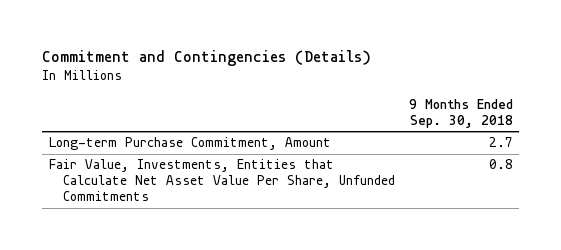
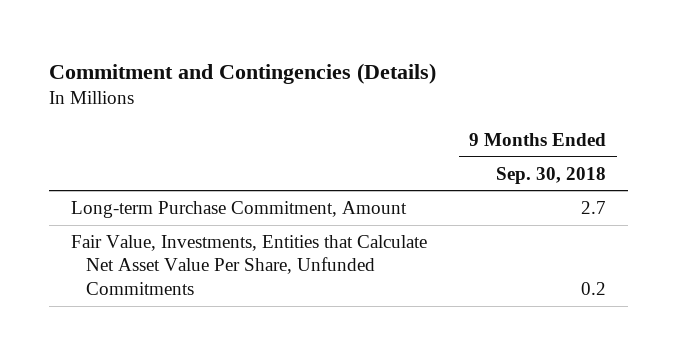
- Fair Value, Investments, Entities that Calculate Net Asset Value Per Share, Unfunded Commitments | 0.8
+ Fair Value, Investments, Entities that Calculate Net Asset Value Per Share, Unfunded Commitments | 0.2

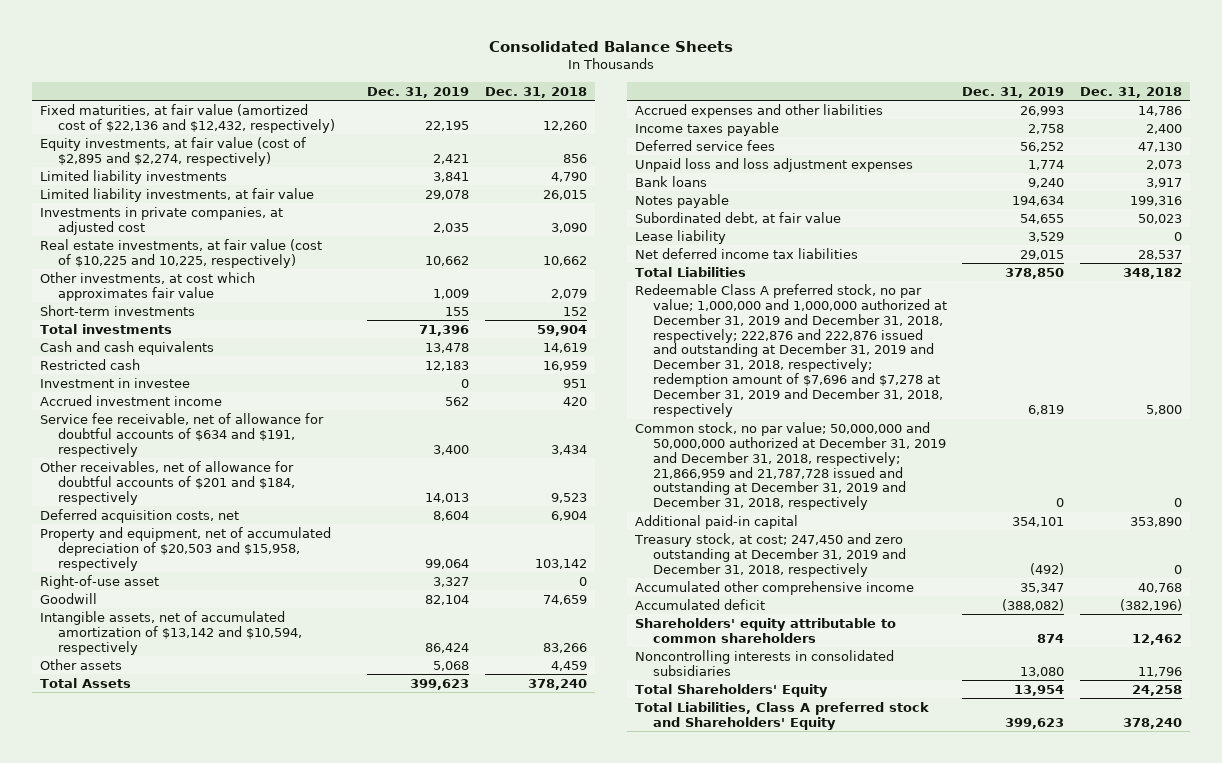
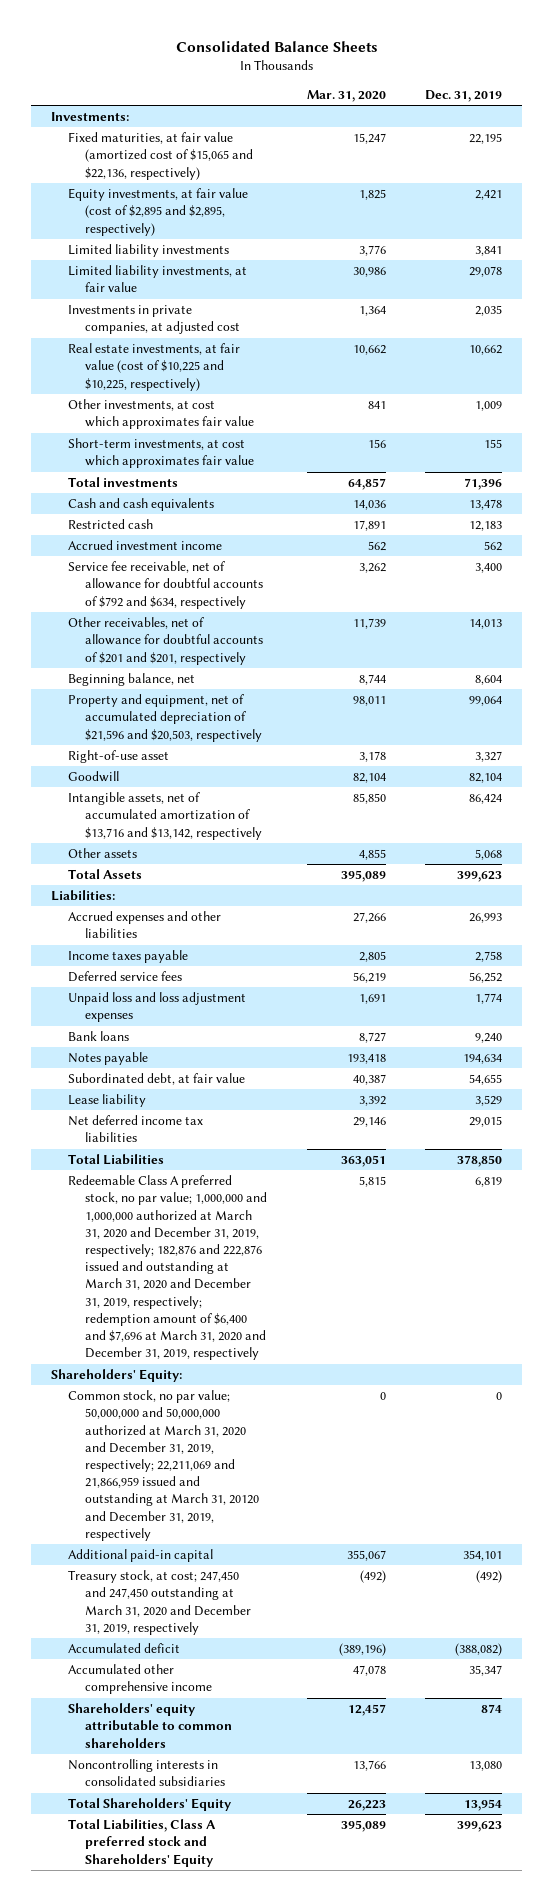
- | Dec. 31, 2019 | Dec. 31, 2018
+ | Mar. 31, 2020 | Dec. 31, 2019
- Fixed maturities, at fair value (amortized cost of $22,136 and $12,432, respectively) | 22,195 | 12,260
- Equity investments, at fair value (cost of $2,895 and $2,274, respectively) | 2,421 | 856
+ Investments:
+ Fixed maturities, at fair value (amortized cost of $15,065 and $22,136, respectively) | 15,247 | 22,195
+ Equity investments, at fair value (cost of $2,895 and $2,895, respectively) | 1,825 | 2,421
- Real estate investments, at fair value (cost of $10,225 and 10,225, respectively) | 10,662 | 10,662
+ Real estate investments, at fair value (cost of $10,225 and $10,225, respectively) | 10,662 | 10,662
- Short-term investments | 155 | 152
+ Short-term investments, at cost which approximates fair value | 156 | 155
- Investment in investee | 0 | 951
- Service fee receivable, net of allowance for doubtful accounts of $634 and $191, respectively | 3,400 | 3,434
- Other receivables, net of allowance for doubtful accounts of $201 and $184, respectively | 14,013 | 9,523
- Deferred acquisition costs, net | 8,604 | 6,904
- Property and equipment, net of accumulated depreciation of $20,503 and $15,958, respectively | 99,064 | 103,142
+ Service fee receivable, net of allowance for doubtful accounts of $792 and $634, respectively | 3,262 | 3,400
+ Other receivables, net of allowance for doubtful accounts of $201 and $201, respectively | 11,739 | 14,013
+ Beginning balance, net | 8,744 | 8,604
+ Property and equipment, net of accumulated depreciation of $21,596 and $20,503, respectively | 98,011 | 99,064
- Intangible assets, net of accumulated amortization of $13,142 and $10,594, respectively | 86,424 | 83,266
+ Intangible assets, net of accumulated amortization of $13,716 and $13,142, respectively | 85,850 | 86,424
+ Liabilities:
- Redeemable Class A preferred stock, no par value; 1,000,000 and 1,000,000 authorized at December 31, 2019 and December 31, 2018, respectively; 222,876 and 222,876 issued and outstanding at December 31, 2019 and December 31, 2018, respectively; redemption amount of $7,696 and $7,278 at December 31, 2019 and December 31, 2018, respectively | 6,819 | 5,800
- Common stock, no par value; 50,000,000 and 50,000,000 authorized at December 31, 2019 and December 31, 2018, respectively; 21,866,959 and 21,787,728 issued and outstanding at December 31, 2019 and December 31, 2018, respectively | 0 | 0
+ Redeemable Class A preferred stock, no par value; 1,000,000 and 1,000,000 authorized at March 31, 2020 and December 31, 2019, respectively; 182,876 and 222,876 issued and outstanding at March 31, 2020 and December 31, 2019, respectively; redemption amount of $6,400 and $7,696 at March 31, 2020 and December 31, 2019, respectively | 5,815 | 6,819
+ Shareholders' Equity:
+ Common stock, no par value; 50,000,000 and 50,000,000 authorized at March 31, 2020 and December 31, 2019, respectively; 22,211,069 and 21,866,959 issued and outstanding at March 31, 20120 and December 31, 2019, respectively | 0 | 0
- Treasury stock, at cost; 247,450 and zero outstanding at December 31, 2019 and December 31, 2018, respectively | (492) | 0
+ Treasury stock, at cost; 247,450 and 247,450 outstanding at March 31, 2020 and December 31, 2019, respectively | (492) | (492)
moved down: Accumulated other comprehensive income | 47,078 | 35,347

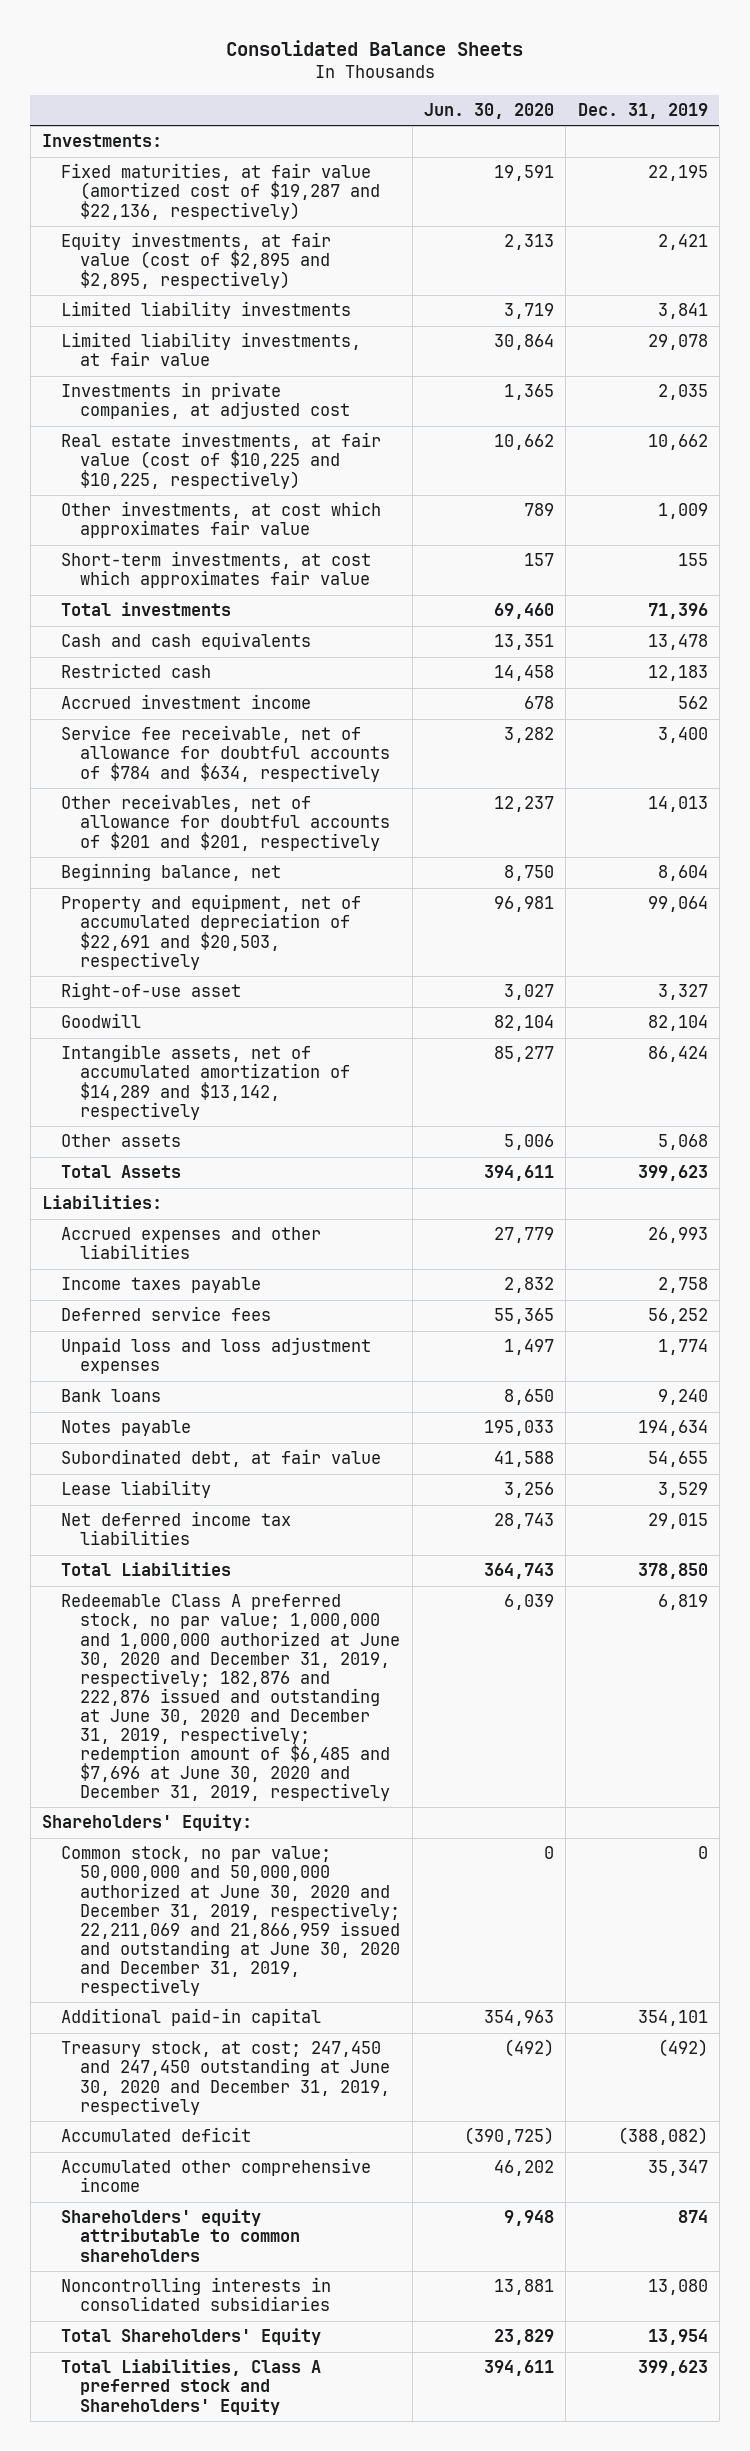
- | Mar. 31, 2020 | Dec. 31, 2019
+ | Jun. 30, 2020 | Dec. 31, 2019
- Fixed maturities, at fair value (amortized cost of $15,065 and $22,136, respectively) | 15,247 | 22,195
+ Fixed maturities, at fair value (amortized cost of $19,287 and $22,136, respectively) | 19,591 | 22,195
- Service fee receivable, net of allowance for doubtful accounts of $792 and $634, respectively | 3,262 | 3,400
+ Service fee receivable, net of allowance for doubtful accounts of $784 and $634, respectively | 3,282 | 3,400
- Property and equipment, net of accumulated depreciation of $21,596 and $20,503, respectively | 98,011 | 99,064
+ Property and equipment, net of accumulated depreciation of $22,691 and $20,503, respectively | 96,981 | 99,064
- Intangible assets, net of accumulated amortization of $13,716 and $13,142, respectively | 85,850 | 86,424
+ Intangible assets, net of accumulated amortization of $14,289 and $13,142, respectively | 85,277 | 86,424
- Redeemable Class A preferred stock, no par value; 1,000,000 and 1,000,000 authorized at March 31, 2020 and December 31, 2019, respectively; 182,876 and 222,876 issued and outstanding at March 31, 2020 and December 31, 2019, respectively; redemption amount of $6,400 and $7,696 at March 31, 2020 and December 31, 2019, respectively | 5,815 | 6,819
+ Redeemable Class A preferred stock, no par value; 1,000,000 and 1,000,000 authorized at June 30, 2020 and December 31, 2019, respectively; 182,876 and 222,876 issued and outstanding at June 30, 2020 and December 31, 2019, respectively; redemption amount of $6,485 and $7,696 at June 30, 2020 and December 31, 2019, respectively | 6,039 | 6,819
- Common stock, no par value; 50,000,000 and 50,000,000 authorized at March 31, 2020 and December 31, 2019, respectively; 22,211,069 and 21,866,959 issued and outstanding at March 31, 20120 and December 31, 2019, respectively | 0 | 0
+ Common stock, no par value; 50,000,000 and 50,000,000 authorized at June 30, 2020 and December 31, 2019, respectively; 22,211,069 and 21,866,959 issued and outstanding at June 30, 2020 and December 31, 2019, respectively | 0 | 0
- Treasury stock, at cost; 247,450 and 247,450 outstanding at March 31, 2020 and December 31, 2019, respectively | (492) | (492)
+ Treasury stock, at cost; 247,450 and 247,450 outstanding at June 30, 2020 and December 31, 2019, respectively | (492) | (492)

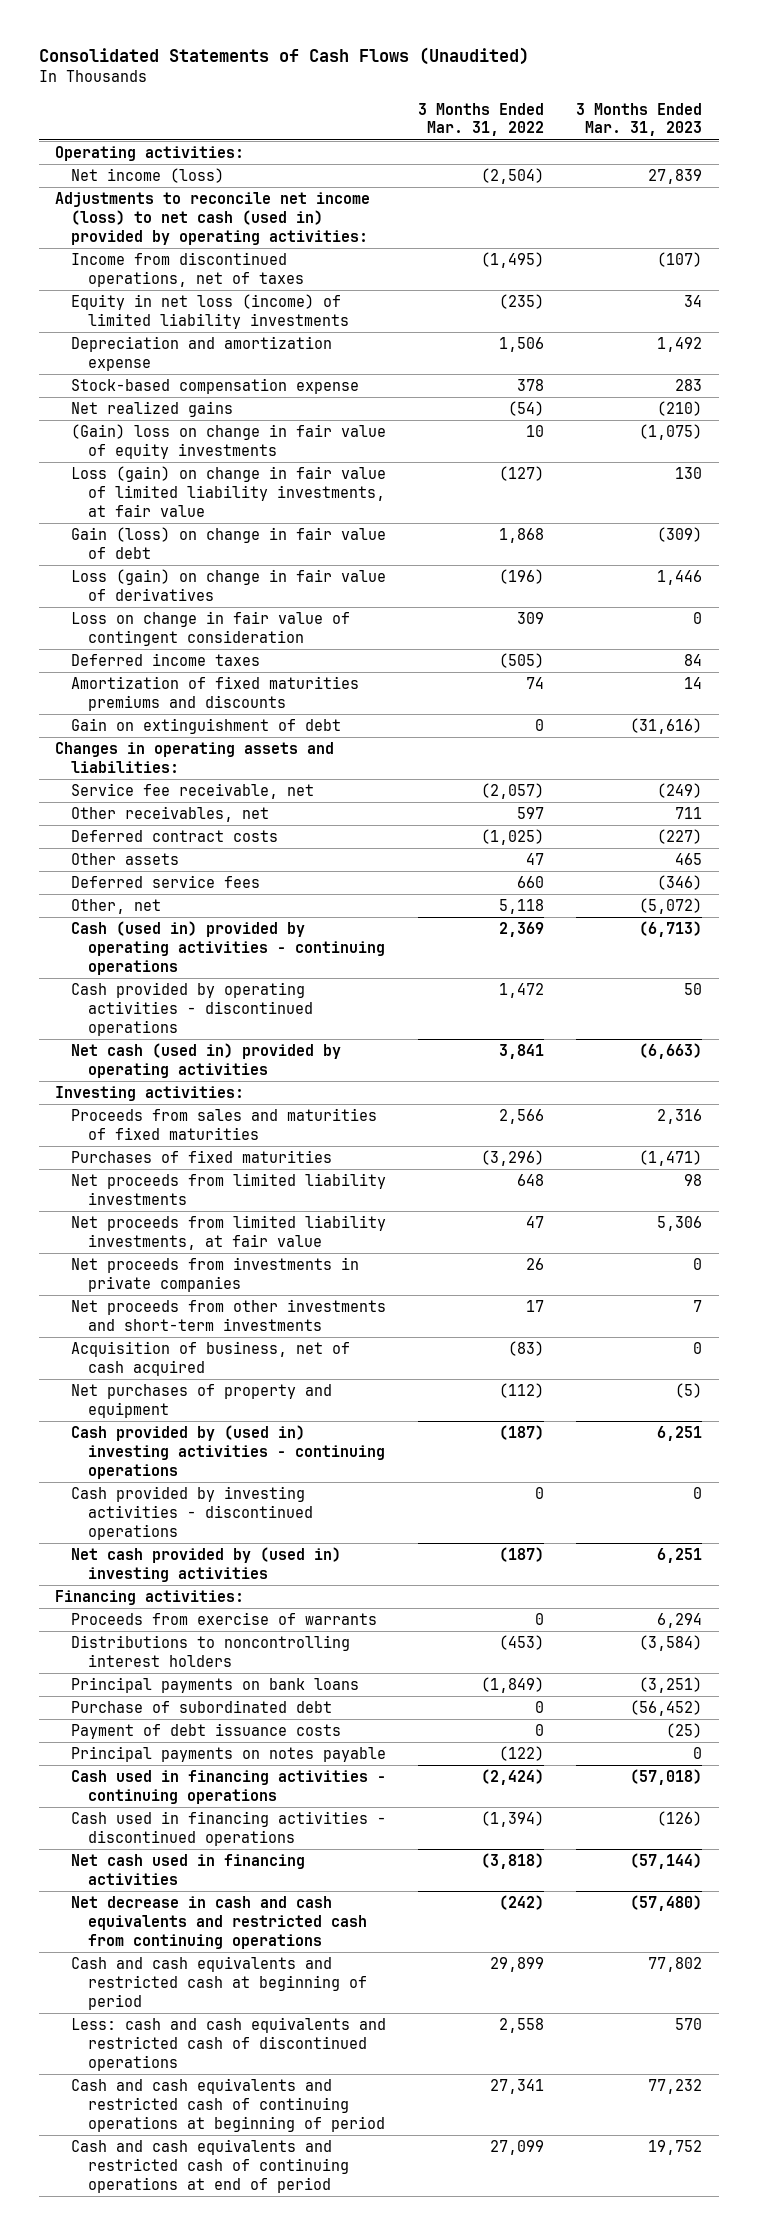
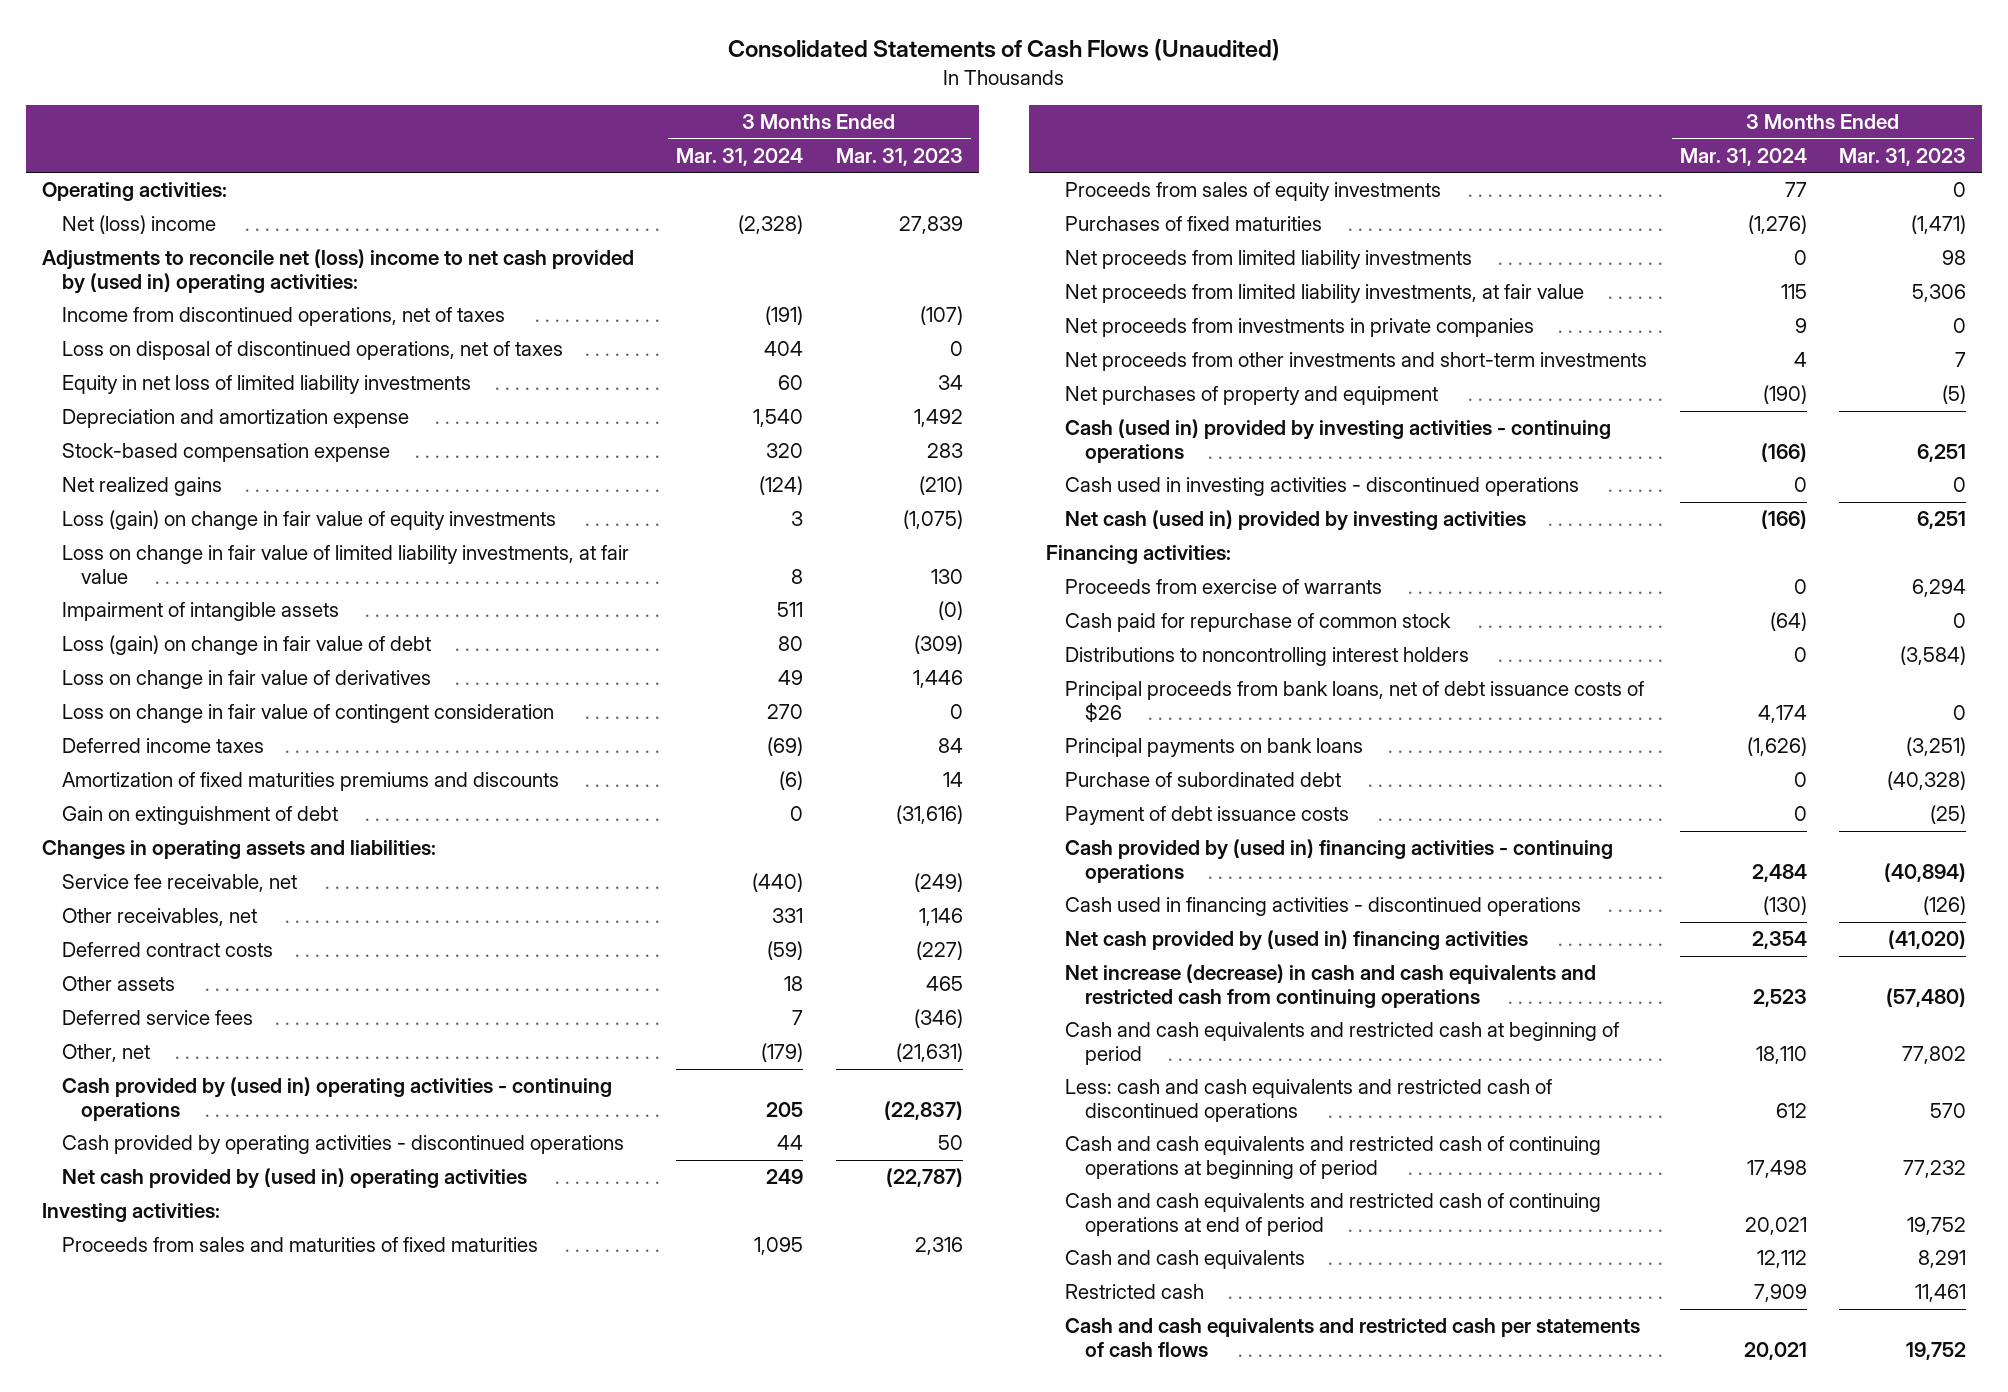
- | 3 Months Ended Mar. 31, 2022 | 3 Months Ended Mar. 31, 2023
+ | 3 Months Ended Mar. 31, 2024 | 3 Months Ended Mar. 31, 2023
- Net income (loss) | (2,504) | 27,839
- Adjustments to reconcile net income (loss) to net cash (used in) provided by operating activities:
+ Net (loss) income | (2,328) | 27,839
+ Adjustments to reconcile net (loss) income to net cash provided by (used in) operating activities:
- Equity in net loss (income) of limited liability investments | (235) | 34
+ Loss on disposal of discontinued operations, net of taxes | 404 | 0
+ Equity in net loss of limited liability investments | 60 | 34
- (Gain) loss on change in fair value of equity investments | 10 | (1,075)
- Loss (gain) on change in fair value of limited liability investments, at fair value | (127) | 130
- Gain (loss) on change in fair value of debt | 1,868 | (309)
- Loss (gain) on change in fair value of derivatives | (196) | 1,446
+ Loss (gain) on change in fair value of equity investments | 3 | (1,075)
+ Loss on change in fair value of limited liability investments, at fair value | 8 | 130
+ Impairment of intangible assets | 511 | (0)
+ Loss (gain) on change in fair value of debt | 80 | (309)
+ Loss on change in fair value of derivatives | 49 | 1,446
- Other receivables, net | 597 | 711
+ Other receivables, net | 331 | 1,146
- Other, net | 5,118 | (5,072)
- Cash (used in) provided by operating activities - continuing operations | 2,369 | (6,713)
+ Other, net | (179) | (21,631)
+ Cash provided by (used in) operating activities - continuing operations | 205 | (22,837)
- Net cash (used in) provided by operating activities | 3,841 | (6,663)
+ Net cash provided by (used in) operating activities | 249 | (22,787)
+ Proceeds from sales of equity investments | 77 | 0
- Acquisition of business, net of cash acquired | (83) | 0
- Cash provided by (used in) investing activities - continuing operations | (187) | 6,251
- Cash provided by investing activities - discontinued operations | 0 | 0
- Net cash provided by (used in) investing activities | (187) | 6,251
+ Cash (used in) provided by investing activities - continuing operations | (166) | 6,251
+ Cash used in investing activities - discontinued operations | 0 | 0
+ Net cash (used in) provided by investing activities | (166) | 6,251
+ Cash paid for repurchase of common stock | (64) | 0
+ Principal proceeds from bank loans, net of debt issuance costs of $26 | 4,174 | 0
- Purchase of subordinated debt | 0 | (56,452)
+ Purchase of subordinated debt | 0 | (40,328)
- Principal payments on notes payable | (122) | 0
- Cash used in financing activities - continuing operations | (2,424) | (57,018)
+ Cash provided by (used in) financing activities - continuing operations | 2,484 | (40,894)
- Net cash used in financing activities | (3,818) | (57,144)
- Net decrease in cash and cash equivalents and restricted cash from continuing operations | (242) | (57,480)
+ Net cash provided by (used in) financing activities | 2,354 | (41,020)
+ Net increase (decrease) in cash and cash equivalents and restricted cash from continuing operations | 2,523 | (57,480)
+ Cash and cash equivalents | 12,112 | 8,291
+ Restricted cash | 7,909 | 11,461
+ Cash and cash equivalents and restricted cash per statements of cash flows | 20,021 | 19,752

